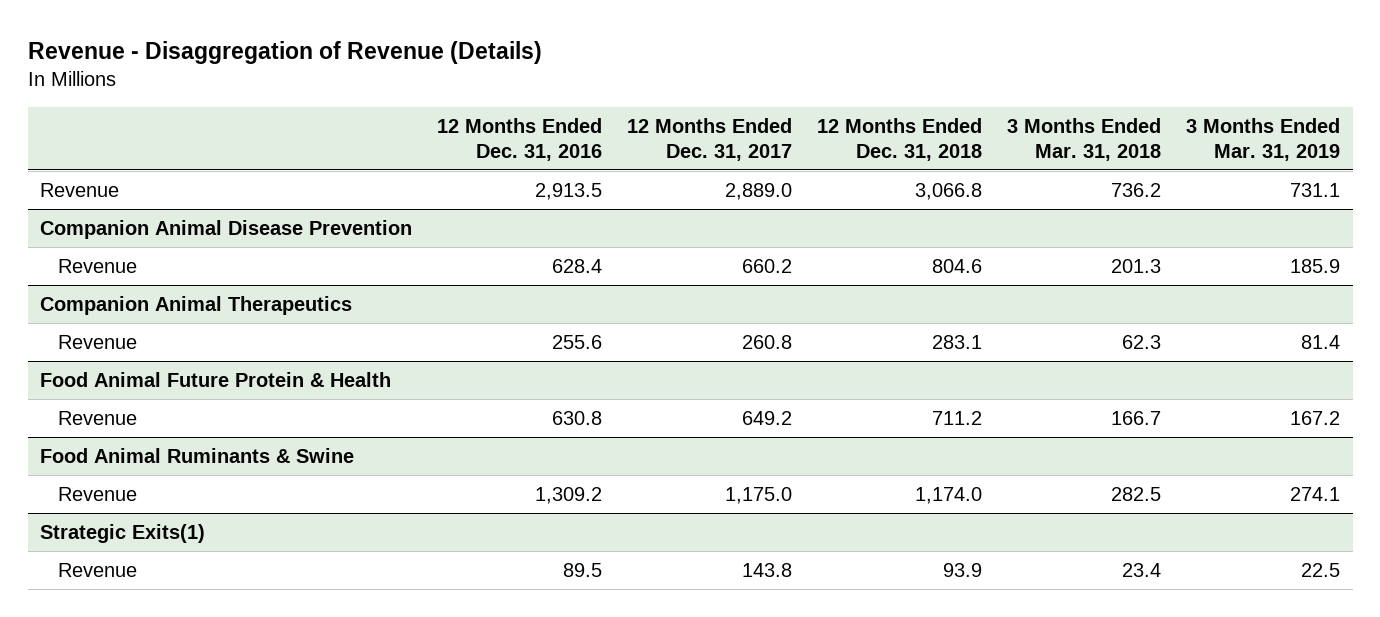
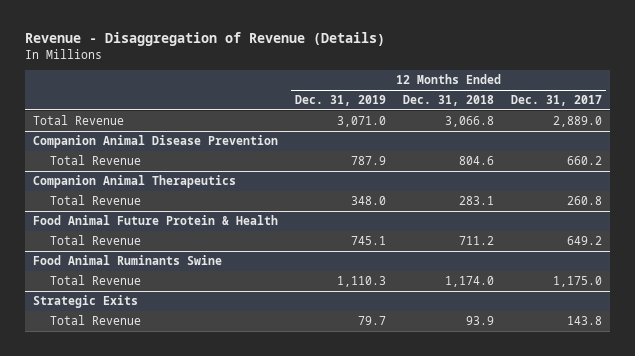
- | 12 Months Ended Dec. 31, 2016 | 12 Months Ended Dec. 31, 2017 | 12 Months Ended Dec. 31, 2018 | 3 Months Ended Mar. 31, 2018 | 3 Months Ended Mar. 31, 2019
+ | 12 Months Ended Dec. 31, 2019 | 12 Months Ended Dec. 31, 2018 | 12 Months Ended Dec. 31, 2017
- Revenue | 2,913.5 | 2,889.0 | 3,066.8 | 736.2 | 731.1
+ Total Revenue | 3,071.0 | 3,066.8 | 2,889.0
@ Companion Animal Disease Prevention
- Revenue | 628.4 | 660.2 | 804.6 | 201.3 | 185.9
+ Total Revenue | 787.9 | 804.6 | 660.2
@ Companion Animal Therapeutics
- Revenue | 255.6 | 260.8 | 283.1 | 62.3 | 81.4
+ Total Revenue | 348.0 | 283.1 | 260.8
@ Food Animal Future Protein & Health
- Revenue | 630.8 | 649.2 | 711.2 | 166.7 | 167.2
- Food Animal Ruminants & Swine
- Revenue | 1,309.2 | 1,175.0 | 1,174.0 | 282.5 | 274.1
- Strategic Exits(1)
- Revenue | 89.5 | 143.8 | 93.9 | 23.4 | 22.5
@ Food Animal Future Protein & Health
+ Total Revenue | 745.1 | 711.2 | 649.2
+ Food Animal Ruminants Swine
+ Total Revenue | 1,110.3 | 1,174.0 | 1,175.0
+ Strategic Exits
+ Total Revenue | 79.7 | 93.9 | 143.8

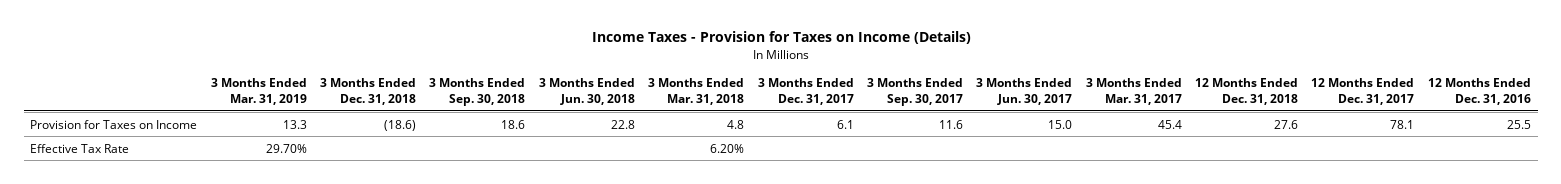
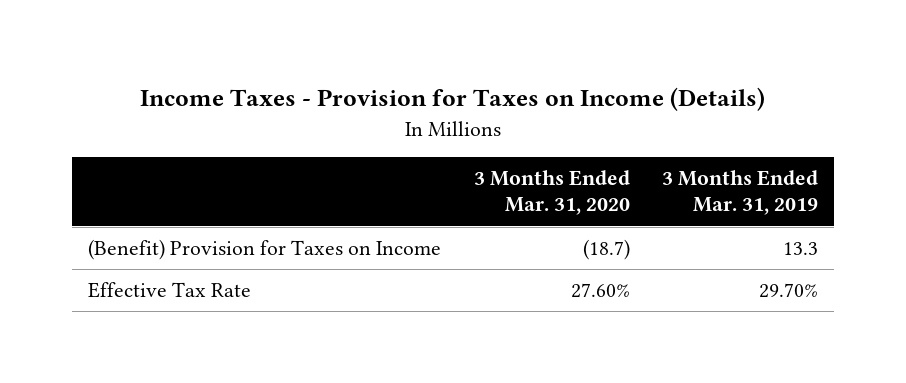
- | 3 Months Ended Mar. 31, 2019 | 3 Months Ended Dec. 31, 2018 | 3 Months Ended Sep. 30, 2018 | 3 Months Ended Jun. 30, 2018 | 3 Months Ended Mar. 31, 2018 | 3 Months Ended Dec. 31, 2017 | 3 Months Ended Sep. 30, 2017 | 3 Months Ended Jun. 30, 2017 | 3 Months Ended Mar. 31, 2017 | 12 Months Ended Dec. 31, 2018 | 12 Months Ended Dec. 31, 2017 | 12 Months Ended Dec. 31, 2016
+ | 3 Months Ended Mar. 31, 2020 | 3 Months Ended Mar. 31, 2019
- Provision for Taxes on Income | 13.3 | (18.6) | 18.6 | 22.8 | 4.8 | 6.1 | 11.6 | 15.0 | 45.4 | 27.6 | 78.1 | 25.5
+ (Benefit) Provision for Taxes on Income | (18.7) | 13.3

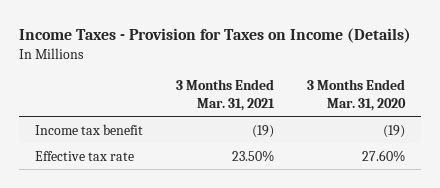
- | 3 Months Ended Mar. 31, 2020 | 3 Months Ended Mar. 31, 2019
+ | 3 Months Ended Mar. 31, 2021 | 3 Months Ended Mar. 31, 2020
- (Benefit) Provision for Taxes on Income | (18.7) | 13.3
- Effective Tax Rate | 27.60% | 29.70%
+ Income tax benefit | (19) | (19)
+ Effective tax rate | 23.50% | 27.60%

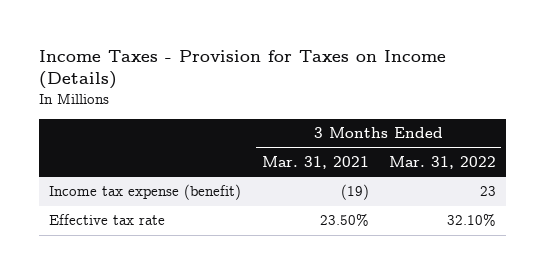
- | 3 Months Ended Mar. 31, 2021 | 3 Months Ended Mar. 31, 2020
+ | 3 Months Ended Mar. 31, 2021 | 3 Months Ended Mar. 31, 2022
- Income tax benefit | (19) | (19)
+ Income tax expense (benefit) | (19) | 23

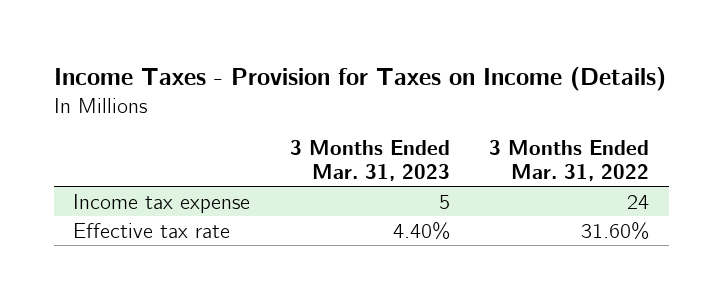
- | 3 Months Ended Mar. 31, 2021 | 3 Months Ended Mar. 31, 2022
+ | 3 Months Ended Mar. 31, 2023 | 3 Months Ended Mar. 31, 2022
- Income tax expense (benefit) | (19) | 23
- Effective tax rate | 23.50% | 32.10%
+ Income tax expense | 5 | 24
+ Effective tax rate | 4.40% | 31.60%

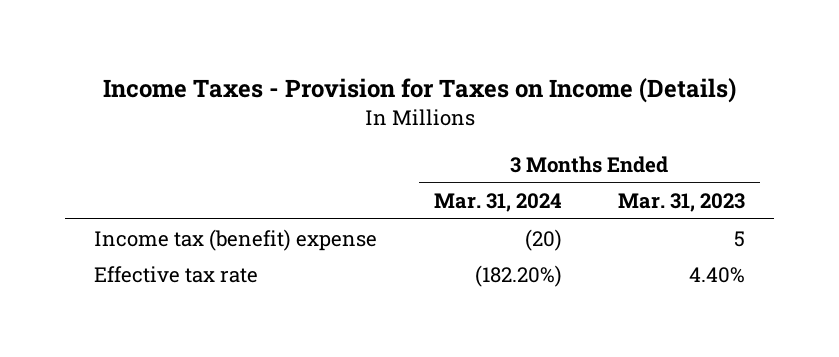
- | 3 Months Ended Mar. 31, 2023 | 3 Months Ended Mar. 31, 2022
+ | 3 Months Ended Mar. 31, 2024 | 3 Months Ended Mar. 31, 2023
- Income tax expense | 5 | 24
+ Income tax (benefit) expense | (20) | 5

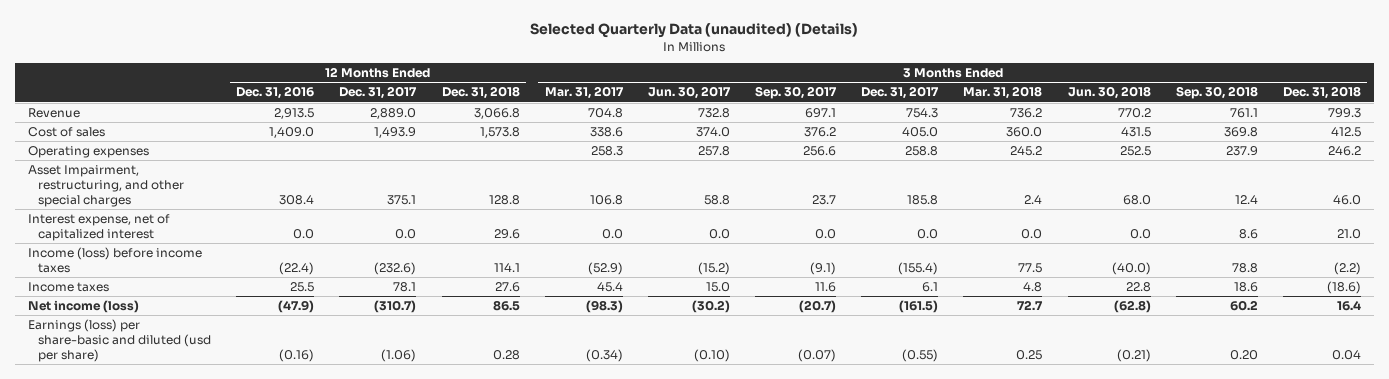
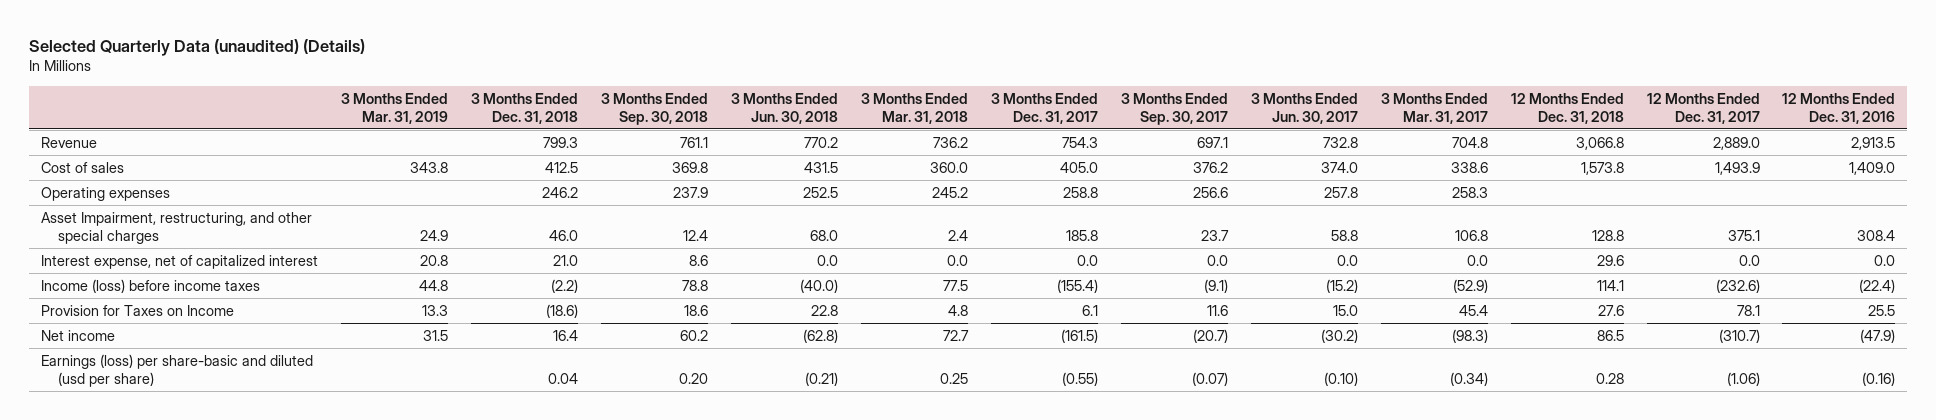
- | 12 Months Ended Dec. 31, 2016 | 12 Months Ended Dec. 31, 2017 | 12 Months Ended Dec. 31, 2018 | 3 Months Ended Mar. 31, 2017 | 3 Months Ended Jun. 30, 2017 | 3 Months Ended Sep. 30, 2017 | 3 Months Ended Dec. 31, 2017 | 3 Months Ended Mar. 31, 2018 | 3 Months Ended Jun. 30, 2018 | 3 Months Ended Sep. 30, 2018 | 3 Months Ended Dec. 31, 2018
+ | 3 Months Ended Mar. 31, 2019 | 3 Months Ended Dec. 31, 2018 | 3 Months Ended Sep. 30, 2018 | 3 Months Ended Jun. 30, 2018 | 3 Months Ended Mar. 31, 2018 | 3 Months Ended Dec. 31, 2017 | 3 Months Ended Sep. 30, 2017 | 3 Months Ended Jun. 30, 2017 | 3 Months Ended Mar. 31, 2017 | 12 Months Ended Dec. 31, 2018 | 12 Months Ended Dec. 31, 2017 | 12 Months Ended Dec. 31, 2016
- Income taxes | 25.5 | 78.1 | 27.6 | 45.4 | 15.0 | 11.6 | 6.1 | 4.8 | 22.8 | 18.6 | (18.6)
- Net income (loss) | (47.9) | (310.7) | 86.5 | (98.3) | (30.2) | (20.7) | (161.5) | 72.7 | (62.8) | 60.2 | 16.4
+ Provision for Taxes on Income | 13.3 | (18.6) | 18.6 | 22.8 | 4.8 | 6.1 | 11.6 | 15.0 | 45.4 | 27.6 | 78.1 | 25.5
+ Net income | 31.5 | 16.4 | 60.2 | (62.8) | 72.7 | (161.5) | (20.7) | (30.2) | (98.3) | 86.5 | (310.7) | (47.9)

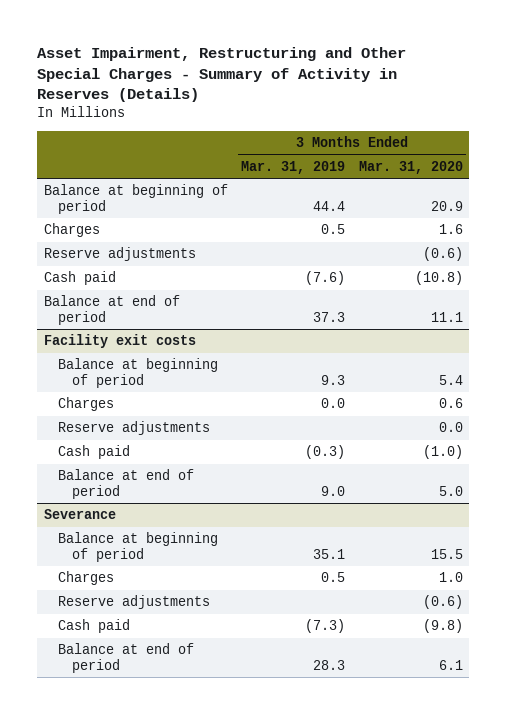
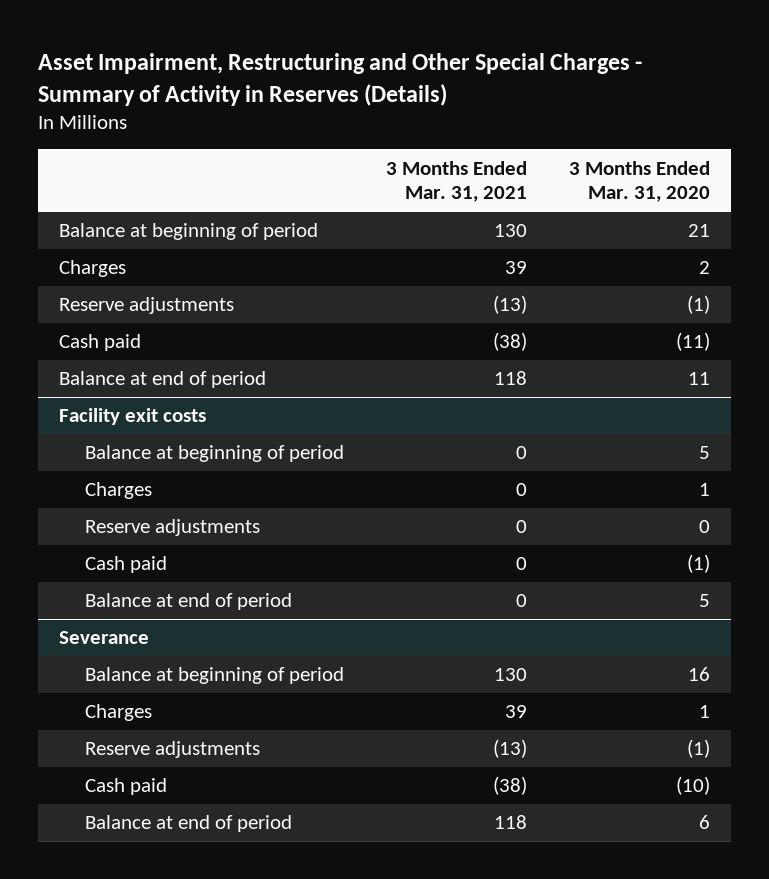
- | 3 Months Ended Mar. 31, 2019 | 3 Months Ended Mar. 31, 2020
+ | 3 Months Ended Mar. 31, 2021 | 3 Months Ended Mar. 31, 2020
- Balance at beginning of period | 44.4 | 20.9
- Charges | 0.5 | 1.6
- Reserve adjustments | | (0.6)
- Cash paid | (7.6) | (10.8)
- Balance at end of period | 37.3 | 11.1
+ Balance at beginning of period | 130 | 21
+ Charges | 39 | 2
+ Reserve adjustments | (13) | (1)
+ Cash paid | (38) | (11)
+ Balance at end of period | 118 | 11
@ Facility exit costs
- Balance at beginning of period | 9.3 | 5.4
- Charges | 0.0 | 0.6
- Reserve adjustments | | 0.0
- Cash paid | (0.3) | (1.0)
- Balance at end of period | 9.0 | 5.0
+ Balance at beginning of period | 0 | 5
+ Charges | 0 | 1
+ Reserve adjustments | 0 | 0
+ Cash paid | 0 | (1)
+ Balance at end of period | 0 | 5
@ Severance
- Balance at beginning of period | 35.1 | 15.5
- Charges | 0.5 | 1.0
- Reserve adjustments | | (0.6)
- Cash paid | (7.3) | (9.8)
- Balance at end of period | 28.3 | 6.1
+ Balance at beginning of period | 130 | 16
+ Charges | 39 | 1
+ Reserve adjustments | (13) | (1)
+ Cash paid | (38) | (10)
+ Balance at end of period | 118 | 6

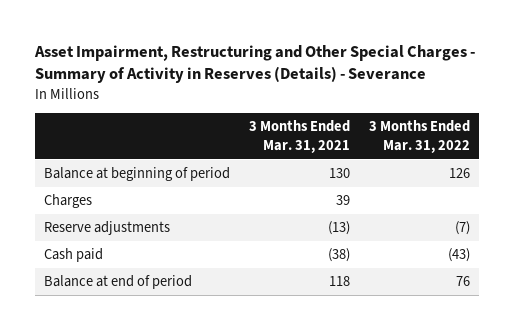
- Asset Impairment, Restructuring and Other Special Charges - Summary of Activity in Reserves (Details)
+ Asset Impairment, Restructuring and Other Special Charges - Summary of Activity in Reserves (Details) - Severance
- | 3 Months Ended Mar. 31, 2021 | 3 Months Ended Mar. 31, 2020
+ | 3 Months Ended Mar. 31, 2021 | 3 Months Ended Mar. 31, 2022
- Facility exit costs
- Balance at beginning of period | 0 | 5
- Charges | 0 | 1
- Reserve adjustments | 0 | 0
- Cash paid | 0 | (1)
- Balance at end of period | 0 | 5
- Severance
- Balance at beginning of period | 130 | 16
- Charges | 39 | 1
- Reserve adjustments | (13) | (1)
- Cash paid | (38) | (10)
- Balance at end of period | 118 | 6

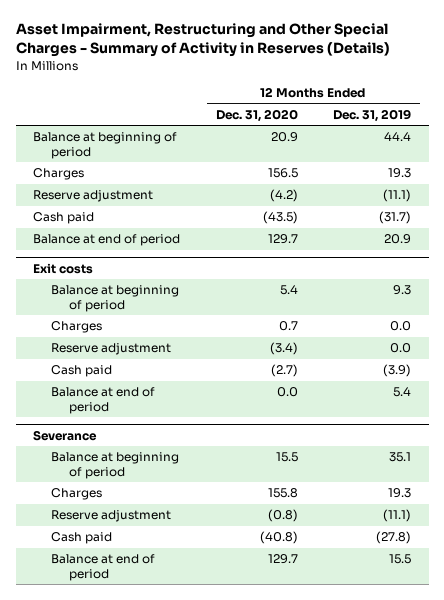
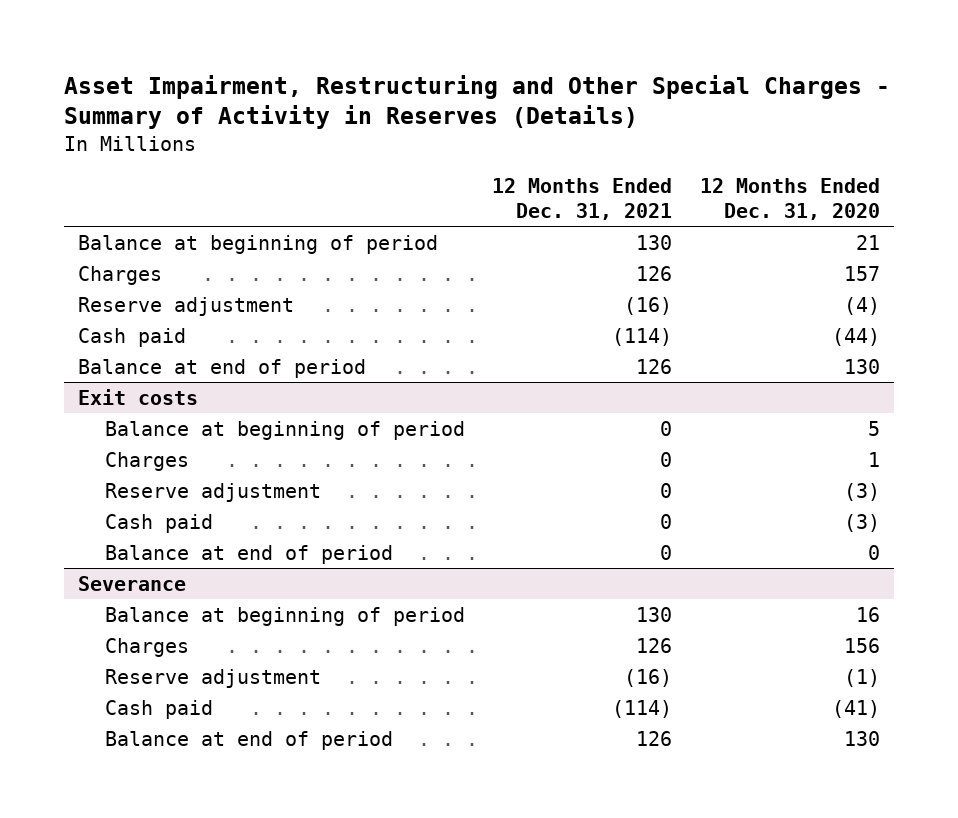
- | 12 Months Ended Dec. 31, 2020 | 12 Months Ended Dec. 31, 2019
+ | 12 Months Ended Dec. 31, 2021 | 12 Months Ended Dec. 31, 2020
- Balance at beginning of period | 20.9 | 44.4
- Charges | 156.5 | 19.3
- Reserve adjustment | (4.2) | (11.1)
- Cash paid | (43.5) | (31.7)
- Balance at end of period | 129.7 | 20.9
+ Balance at beginning of period | 130 | 21
+ Charges | 126 | 157
+ Reserve adjustment | (16) | (4)
+ Cash paid | (114) | (44)
+ Balance at end of period | 126 | 130
@ Exit costs
- Balance at beginning of period | 5.4 | 9.3
- Charges | 0.7 | 0.0
- Reserve adjustment | (3.4) | 0.0
- Cash paid | (2.7) | (3.9)
- Balance at end of period | 0.0 | 5.4
+ Balance at beginning of period | 0 | 5
+ Charges | 0 | 1
+ Reserve adjustment | 0 | (3)
+ Cash paid | 0 | (3)
+ Balance at end of period | 0 | 0
@ Severance
- Balance at beginning of period | 15.5 | 35.1
- Charges | 155.8 | 19.3
- Reserve adjustment | (0.8) | (11.1)
- Cash paid | (40.8) | (27.8)
- Balance at end of period | 129.7 | 15.5
+ Balance at beginning of period | 130 | 16
+ Charges | 126 | 156
+ Reserve adjustment | (16) | (1)
+ Cash paid | (114) | (41)
+ Balance at end of period | 126 | 130

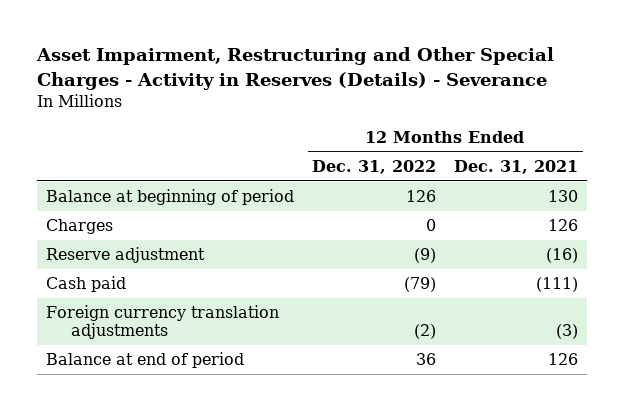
- Asset Impairment, Restructuring and Other Special Charges - Summary of Activity in Reserves (Details)
+ Asset Impairment, Restructuring and Other Special Charges - Activity in Reserves (Details) - Severance
- | 12 Months Ended Dec. 31, 2021 | 12 Months Ended Dec. 31, 2020
+ | 12 Months Ended Dec. 31, 2022 | 12 Months Ended Dec. 31, 2021
- Cash paid | (114) | (44)
- Balance at end of period | 126 | 130
- Exit costs
- Balance at beginning of period | 0 | 5
- Charges | 0 | 1
- Reserve adjustment | 0 | (3)
- Cash paid | 0 | (3)
- Balance at end of period | 0 | 0
- Severance
- Balance at beginning of period | 130 | 16
- Charges | 126 | 156
- Reserve adjustment | (16) | (1)
- Cash paid | (114) | (41)
+ Cash paid | (79) | (111)
+ Foreign currency translation adjustments | (2) | (3)

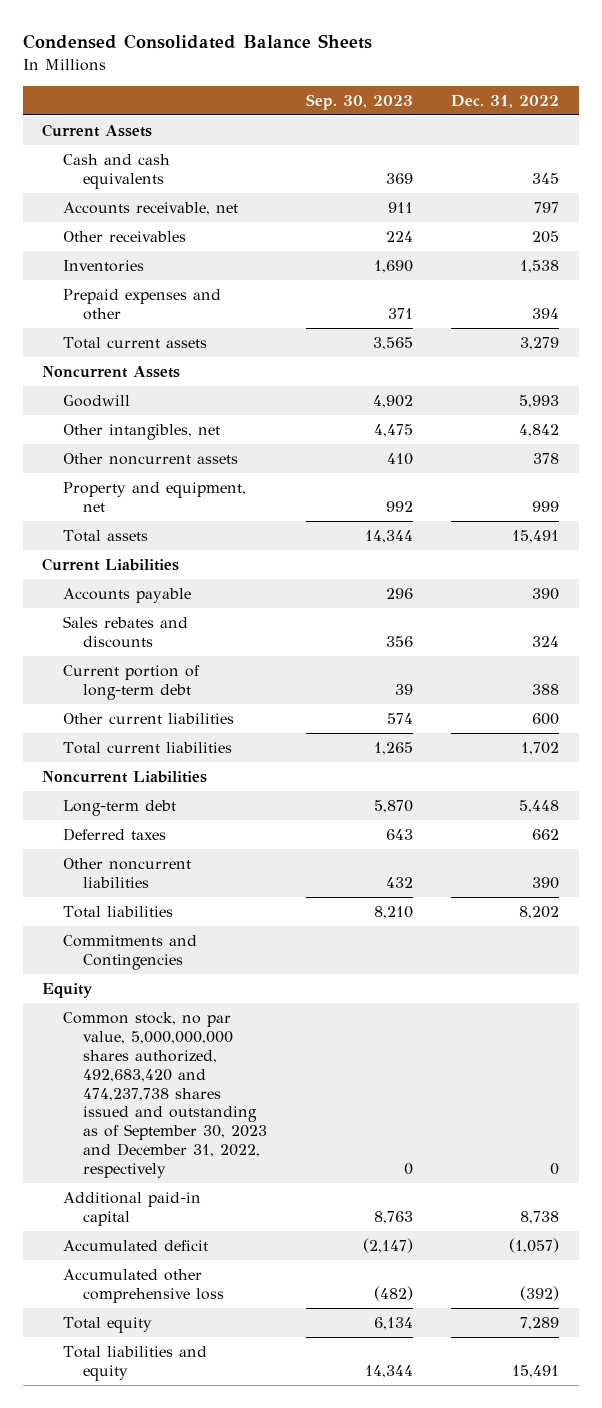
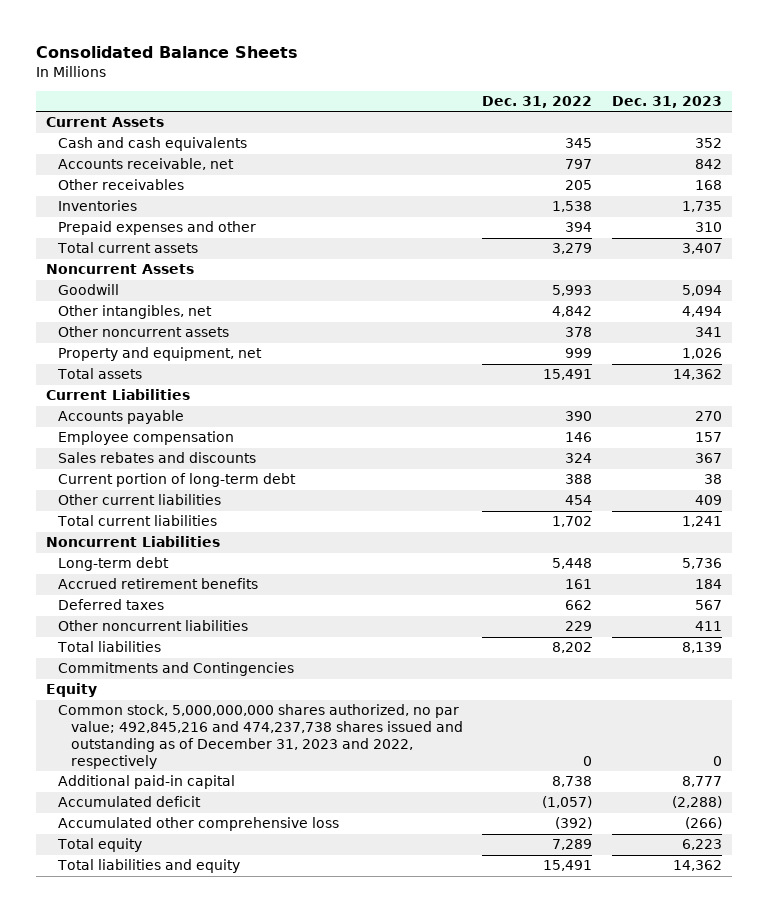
- Condensed Consolidated Balance Sheets
+ Consolidated Balance Sheets
- | Sep. 30, 2023 | Dec. 31, 2022
+ | Dec. 31, 2022 | Dec. 31, 2023
+ Employee compensation | 146 | 157
- Other current liabilities | 574 | 600
+ Other current liabilities | 454 | 409
+ Accrued retirement benefits | 161 | 184
- Other noncurrent liabilities | 432 | 390
+ Other noncurrent liabilities | 229 | 411
- Common stock, no par value, 5,000,000,000 shares authorized, 492,683,420 and 474,237,738 shares issued and outstanding as of September 30, 2023 and December 31, 2022, respectively | 0 | 0
+ Common stock, 5,000,000,000 shares authorized, no par value; 492,845,216 and 474,237,738 shares issued and outstanding as of December 31, 2023 and 2022, respectively | 0 | 0

